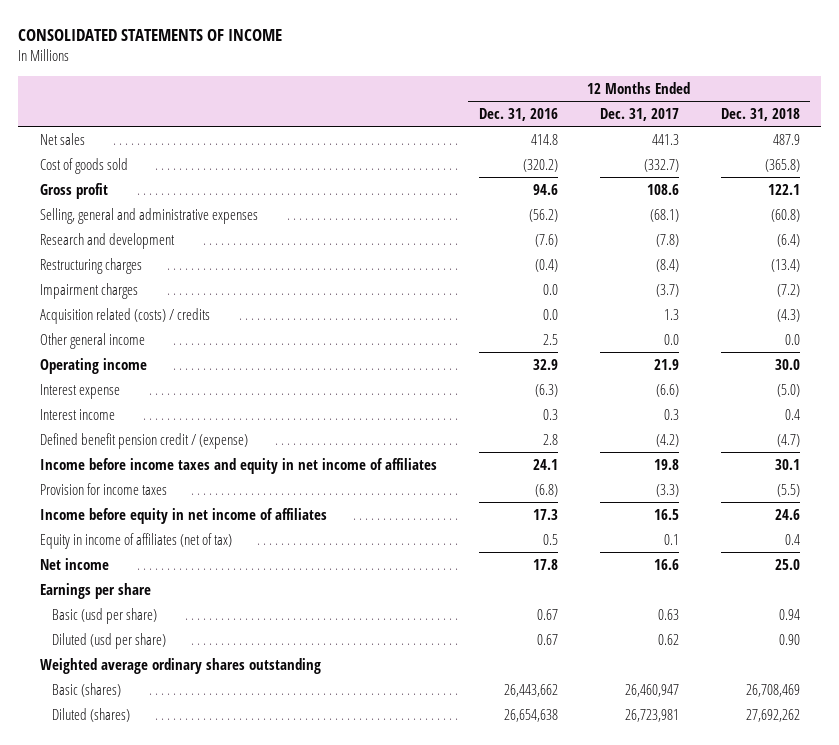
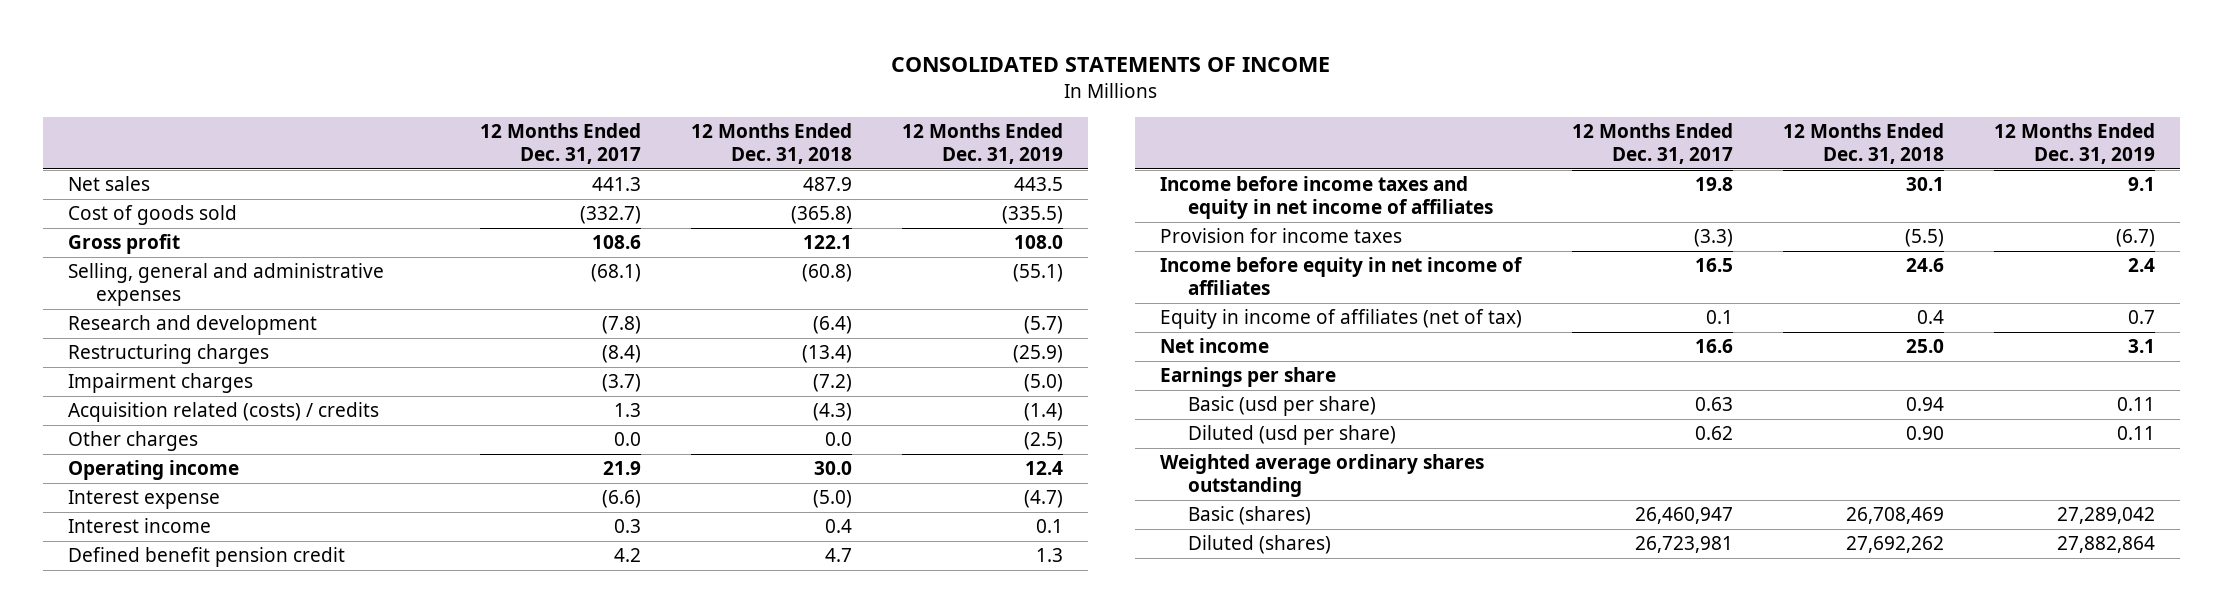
- | 12 Months Ended Dec. 31, 2016 | 12 Months Ended Dec. 31, 2017 | 12 Months Ended Dec. 31, 2018
+ | 12 Months Ended Dec. 31, 2017 | 12 Months Ended Dec. 31, 2018 | 12 Months Ended Dec. 31, 2019
- Other general income | 2.5 | 0.0 | 0.0
+ Other charges | 0.0 | 0.0 | (2.5)
- Defined benefit pension credit / (expense) | 2.8 | (4.2) | (4.7)
+ Defined benefit pension credit | 4.2 | 4.7 | 1.3

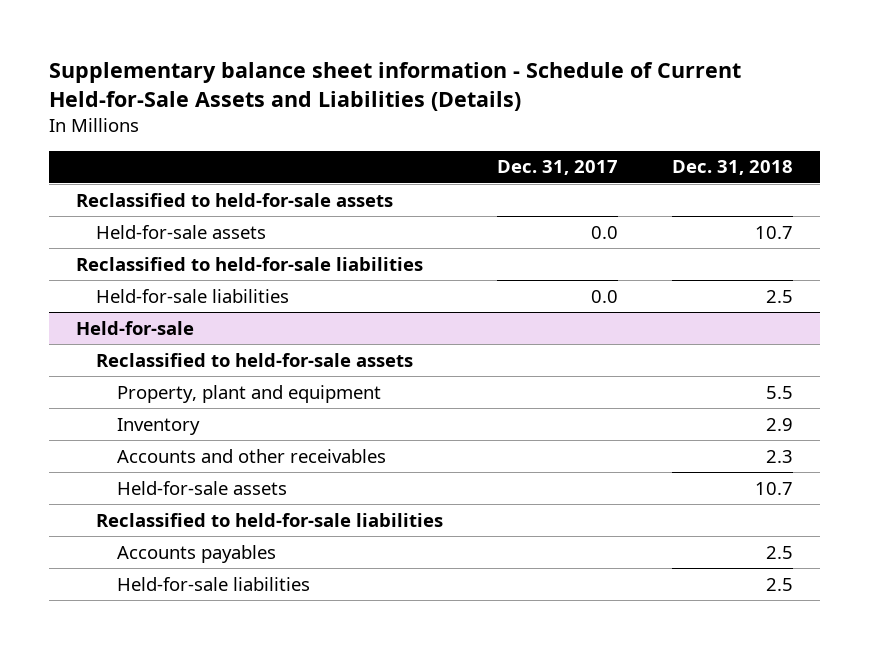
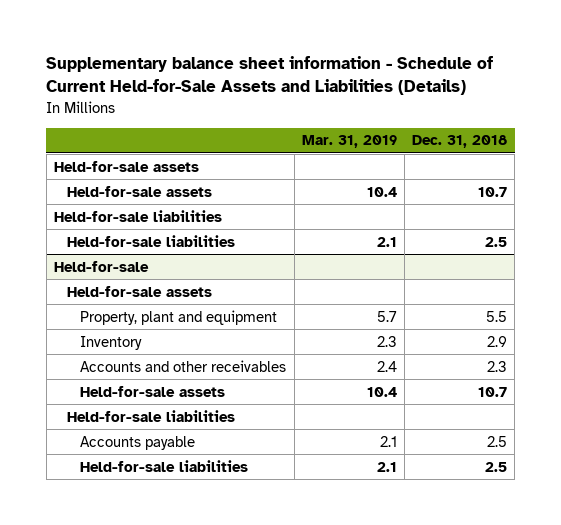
- | Dec. 31, 2017 | Dec. 31, 2018
+ | Mar. 31, 2019 | Dec. 31, 2018
- Reclassified to held-for-sale assets
+ Held-for-sale assets
- Reclassified to held-for-sale liabilities
+ Held-for-sale liabilities
@ Held-for-sale
- Reclassified to held-for-sale assets
+ Held-for-sale assets
- Reclassified to held-for-sale liabilities
- Accounts payables | | 2.5
+ Held-for-sale liabilities
+ Accounts payable | 2.1 | 2.5

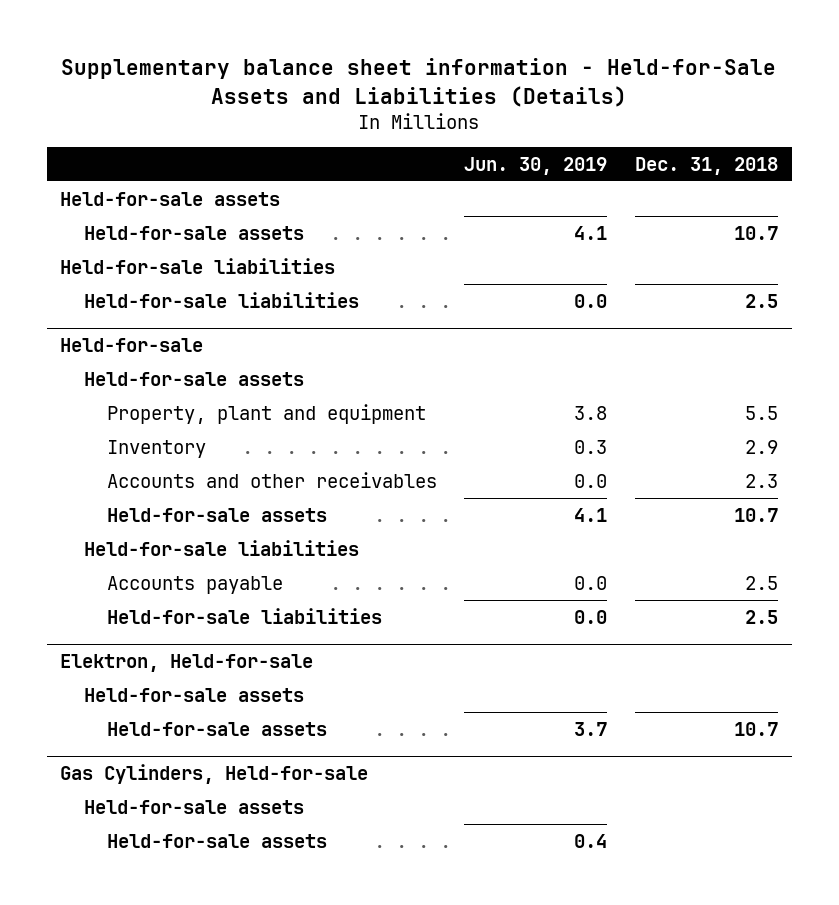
- Supplementary balance sheet information - Schedule of Current Held-for-Sale Assets and Liabilities (Details)
+ Supplementary balance sheet information - Held-for-Sale Assets and Liabilities (Details)
- | Mar. 31, 2019 | Dec. 31, 2018
+ | Jun. 30, 2019 | Dec. 31, 2018
+ Elektron, Held-for-sale
+ Held-for-sale assets
+ Held-for-sale assets | 3.7 | 10.7
+ Gas Cylinders, Held-for-sale
+ Held-for-sale assets
+ Held-for-sale assets | 0.4 |

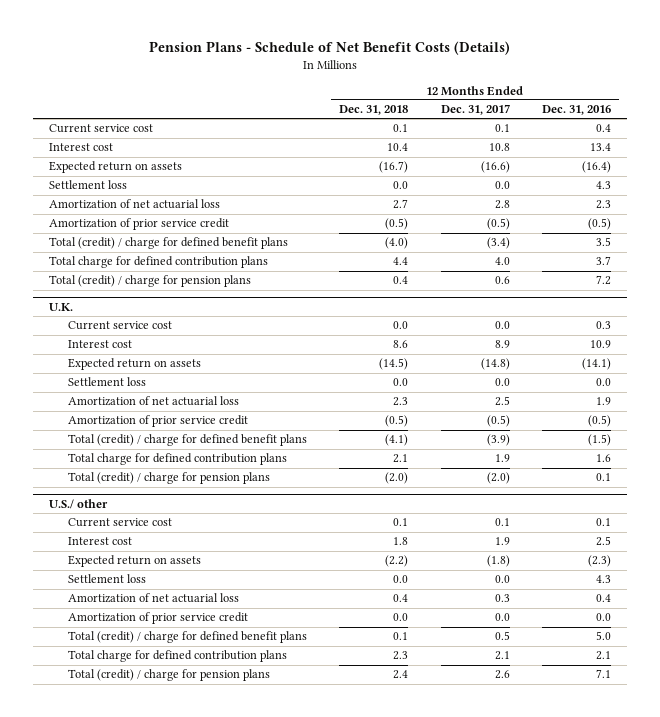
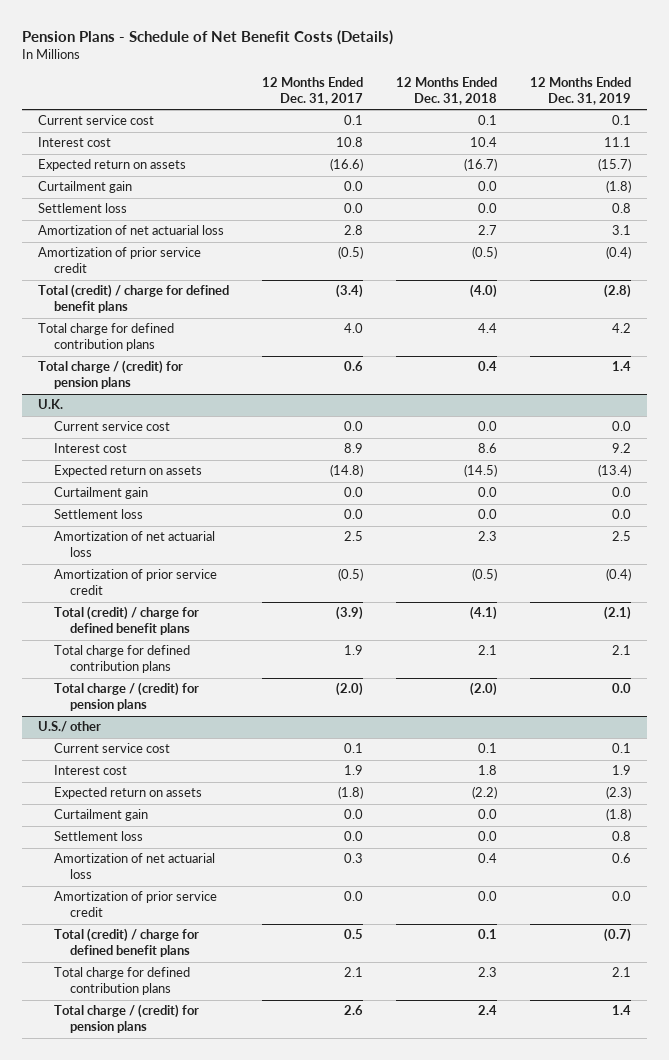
- | 12 Months Ended Dec. 31, 2018 | 12 Months Ended Dec. 31, 2017 | 12 Months Ended Dec. 31, 2016
+ | 12 Months Ended Dec. 31, 2017 | 12 Months Ended Dec. 31, 2018 | 12 Months Ended Dec. 31, 2019
+ Curtailment gain | 0.0 | 0.0 | (1.8)
- Total (credit) / charge for pension plans | 0.4 | 0.6 | 7.2
+ Total charge / (credit) for pension plans | 0.6 | 0.4 | 1.4
@ U.K.
+ Curtailment gain | 0.0 | 0.0 | 0.0
- Total (credit) / charge for pension plans | (2.0) | (2.0) | 0.1
+ Total charge / (credit) for pension plans | (2.0) | (2.0) | 0.0
@ U.S./ other
+ Curtailment gain | 0.0 | 0.0 | (1.8)
- Total (credit) / charge for pension plans | 2.4 | 2.6 | 7.1
+ Total charge / (credit) for pension plans | 2.6 | 2.4 | 1.4

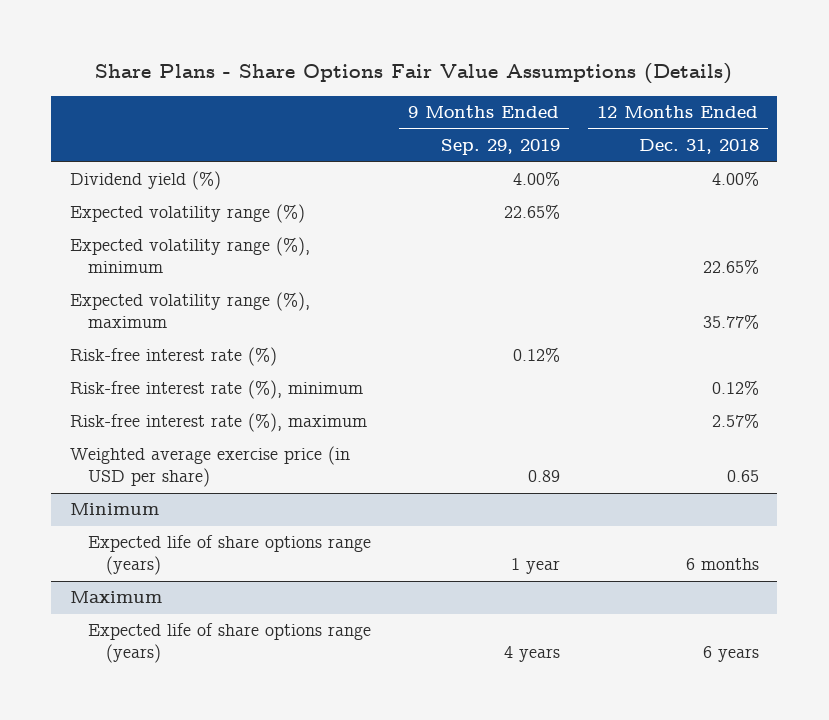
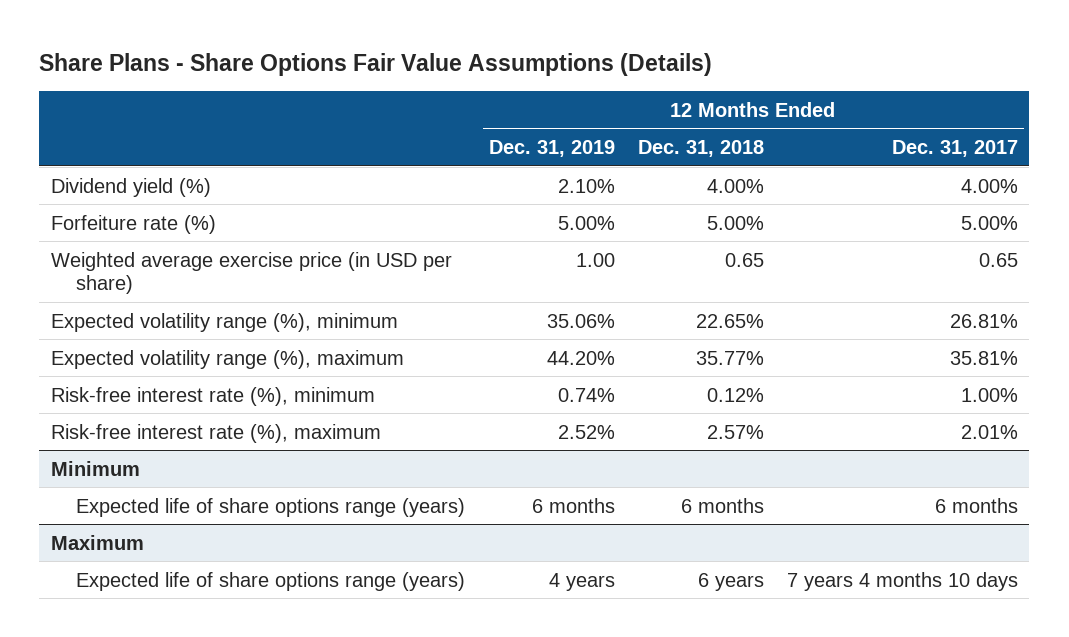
- | 9 Months Ended Sep. 29, 2019 | 12 Months Ended Dec. 31, 2018
+ | 12 Months Ended Dec. 31, 2019 | 12 Months Ended Dec. 31, 2018 | 12 Months Ended Dec. 31, 2017
- Expected volatility range (%) | 22.65% |
+ Forfeiture rate (%) | 5.00% | 5.00% | 5.00%
moved up: Weighted average exercise price (in USD per share) | 1.00 | 0.65 | 0.65
- Risk-free interest rate (%) | 0.12% |

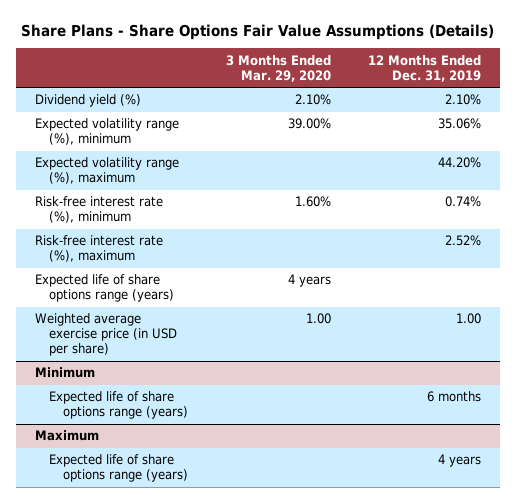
- | 12 Months Ended Dec. 31, 2019 | 12 Months Ended Dec. 31, 2018 | 12 Months Ended Dec. 31, 2017
+ | 3 Months Ended Mar. 29, 2020 | 12 Months Ended Dec. 31, 2019
- Forfeiture rate (%) | 5.00% | 5.00% | 5.00%
+ Expected life of share options range (years) | 4 years |
moved down: Weighted average exercise price (in USD per share) | 1.00 | 1.00

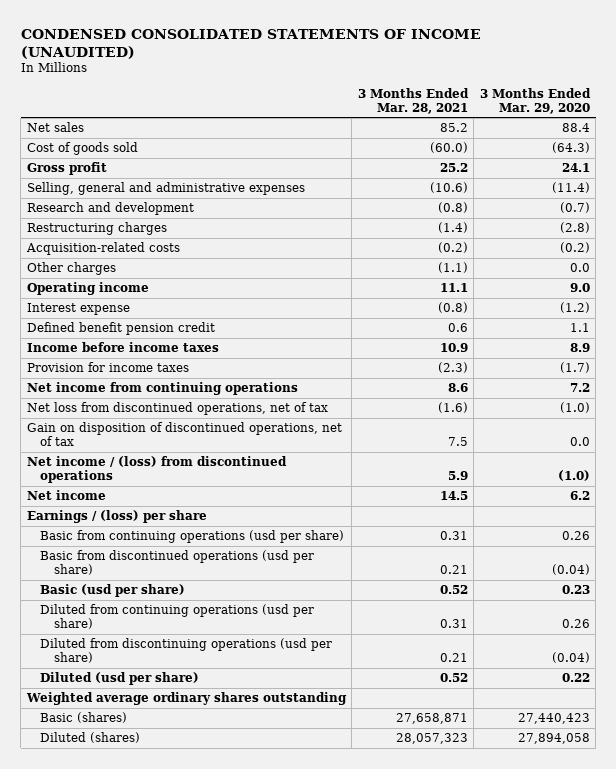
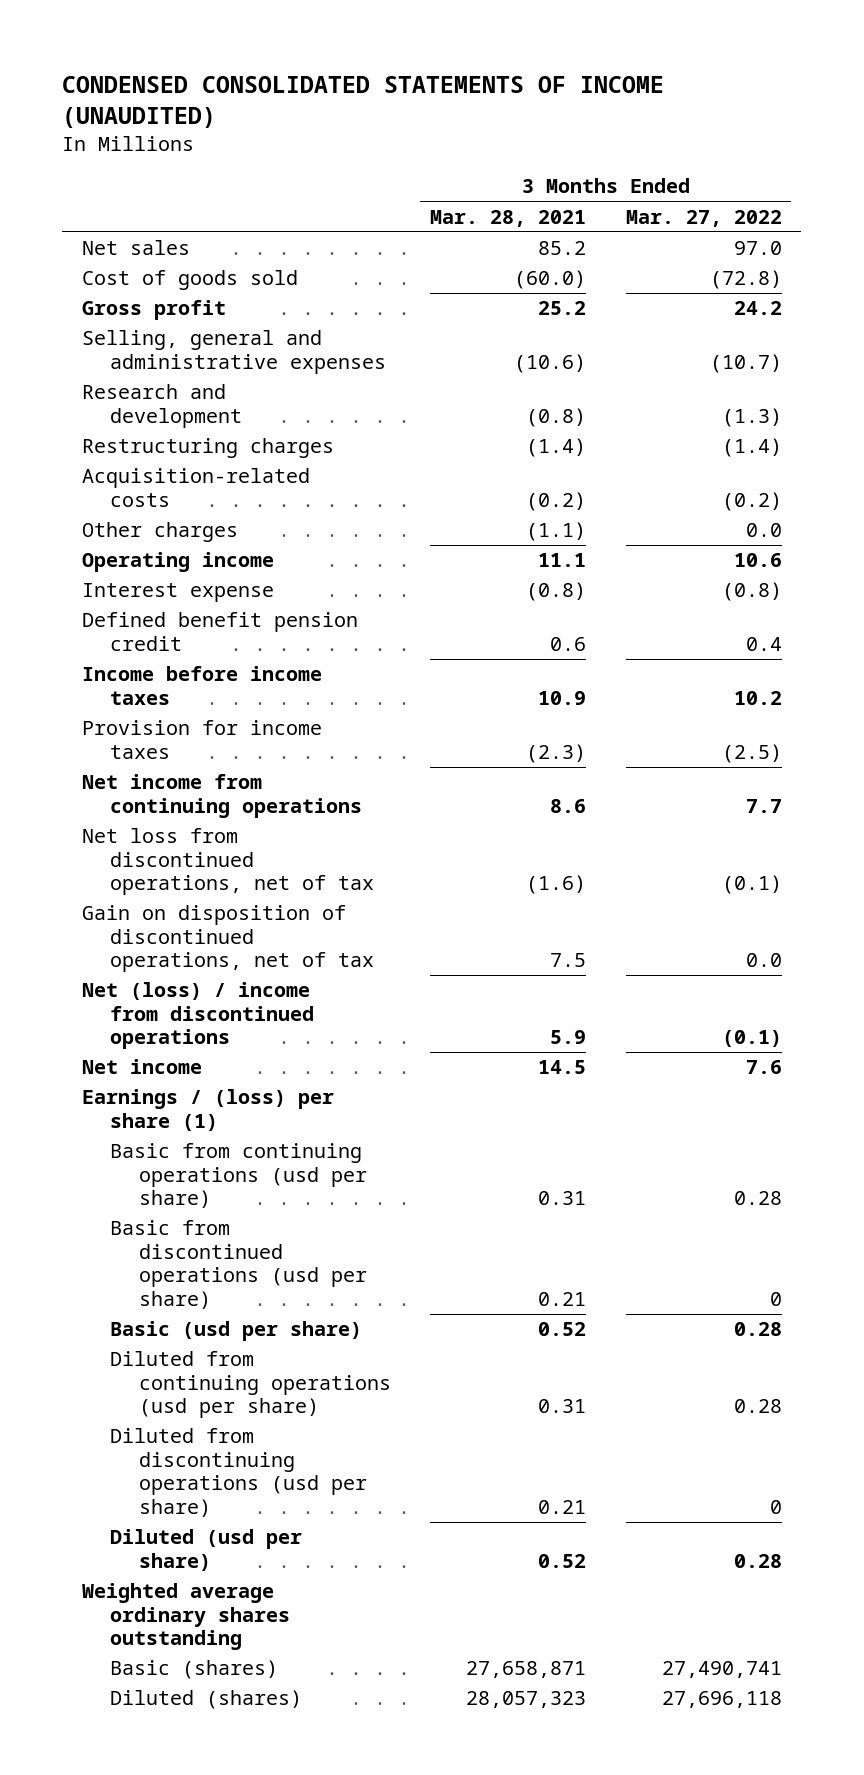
- | 3 Months Ended Mar. 28, 2021 | 3 Months Ended Mar. 29, 2020
+ | 3 Months Ended Mar. 28, 2021 | 3 Months Ended Mar. 27, 2022
- Net income / (loss) from discontinued operations | 5.9 | (1.0)
+ Net (loss) / income from discontinued operations | 5.9 | (0.1)
- Earnings / (loss) per share
+ Earnings / (loss) per share (1)

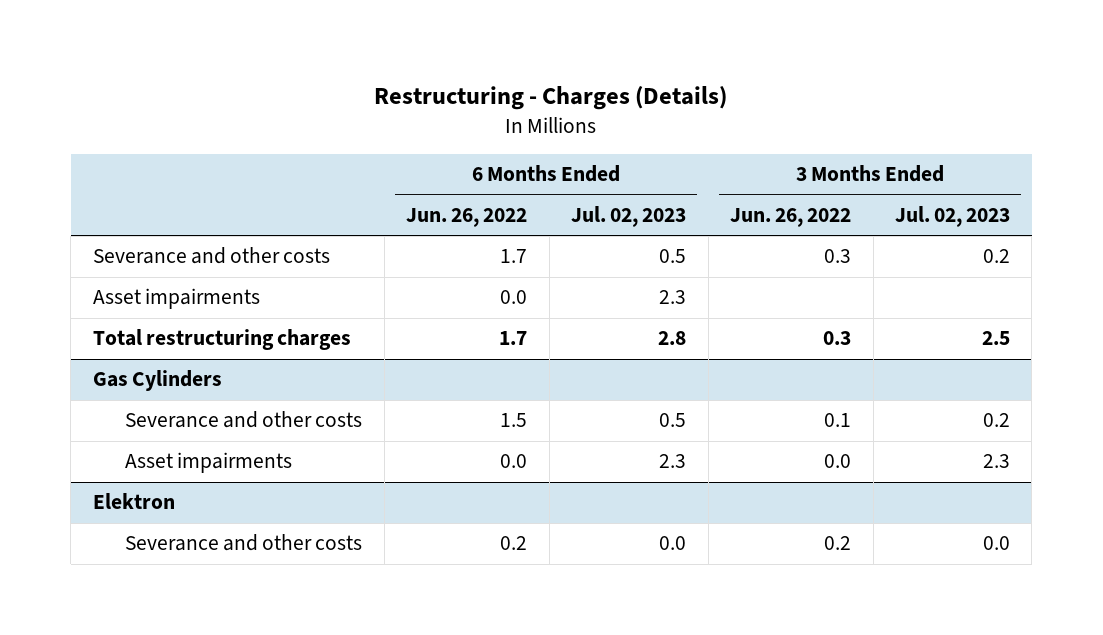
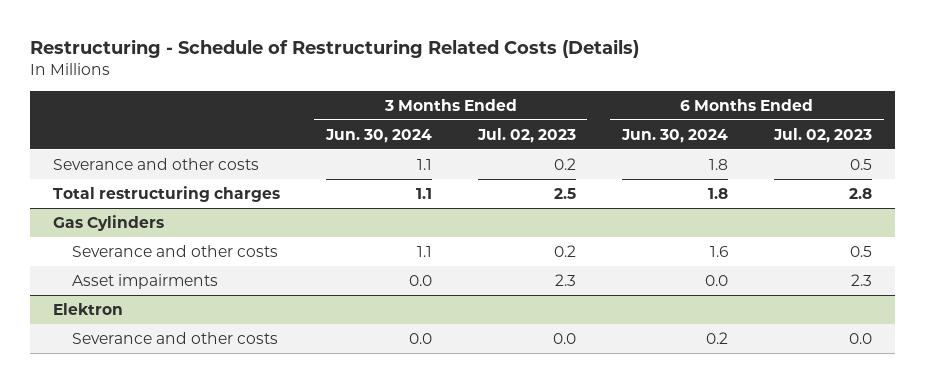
- Restructuring - Charges (Details)
+ Restructuring - Schedule of Restructuring Related Costs (Details)
- | 6 Months Ended Jun. 26, 2022 | 6 Months Ended Jul. 02, 2023 | 3 Months Ended Jun. 26, 2022 | 3 Months Ended Jul. 02, 2023
+ | 3 Months Ended Jun. 30, 2024 | 3 Months Ended Jul. 02, 2023 | 6 Months Ended Jun. 30, 2024 | 6 Months Ended Jul. 02, 2023
- Asset impairments | 0.0 | 2.3 | |

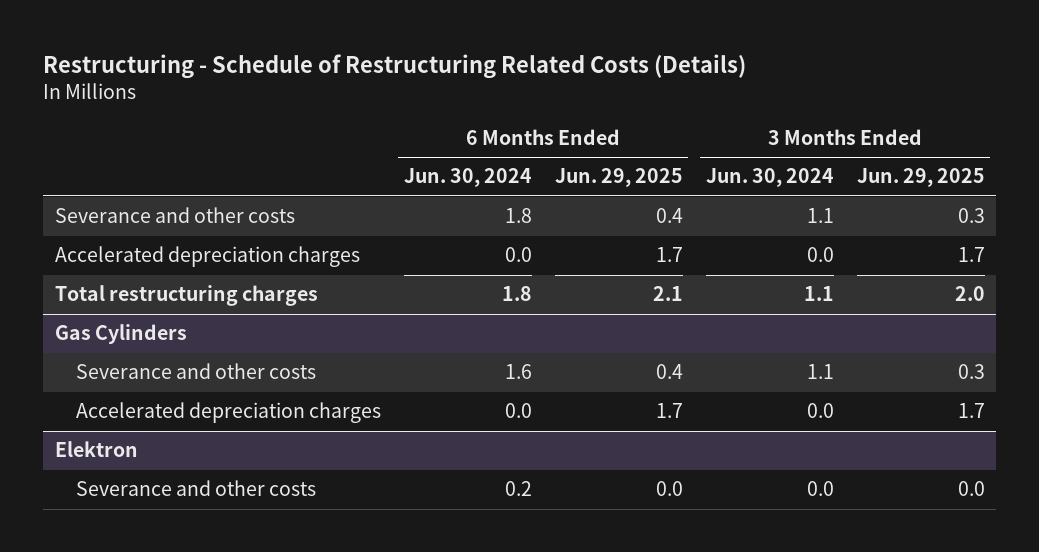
- | 3 Months Ended Jun. 30, 2024 | 3 Months Ended Jul. 02, 2023 | 6 Months Ended Jun. 30, 2024 | 6 Months Ended Jul. 02, 2023
+ | 6 Months Ended Jun. 30, 2024 | 6 Months Ended Jun. 29, 2025 | 3 Months Ended Jun. 30, 2024 | 3 Months Ended Jun. 29, 2025
+ Accelerated depreciation charges | 0.0 | 1.7 | 0.0 | 1.7
@ Gas Cylinders
- Asset impairments | 0.0 | 2.3 | 0.0 | 2.3
+ Accelerated depreciation charges | 0.0 | 1.7 | 0.0 | 1.7

